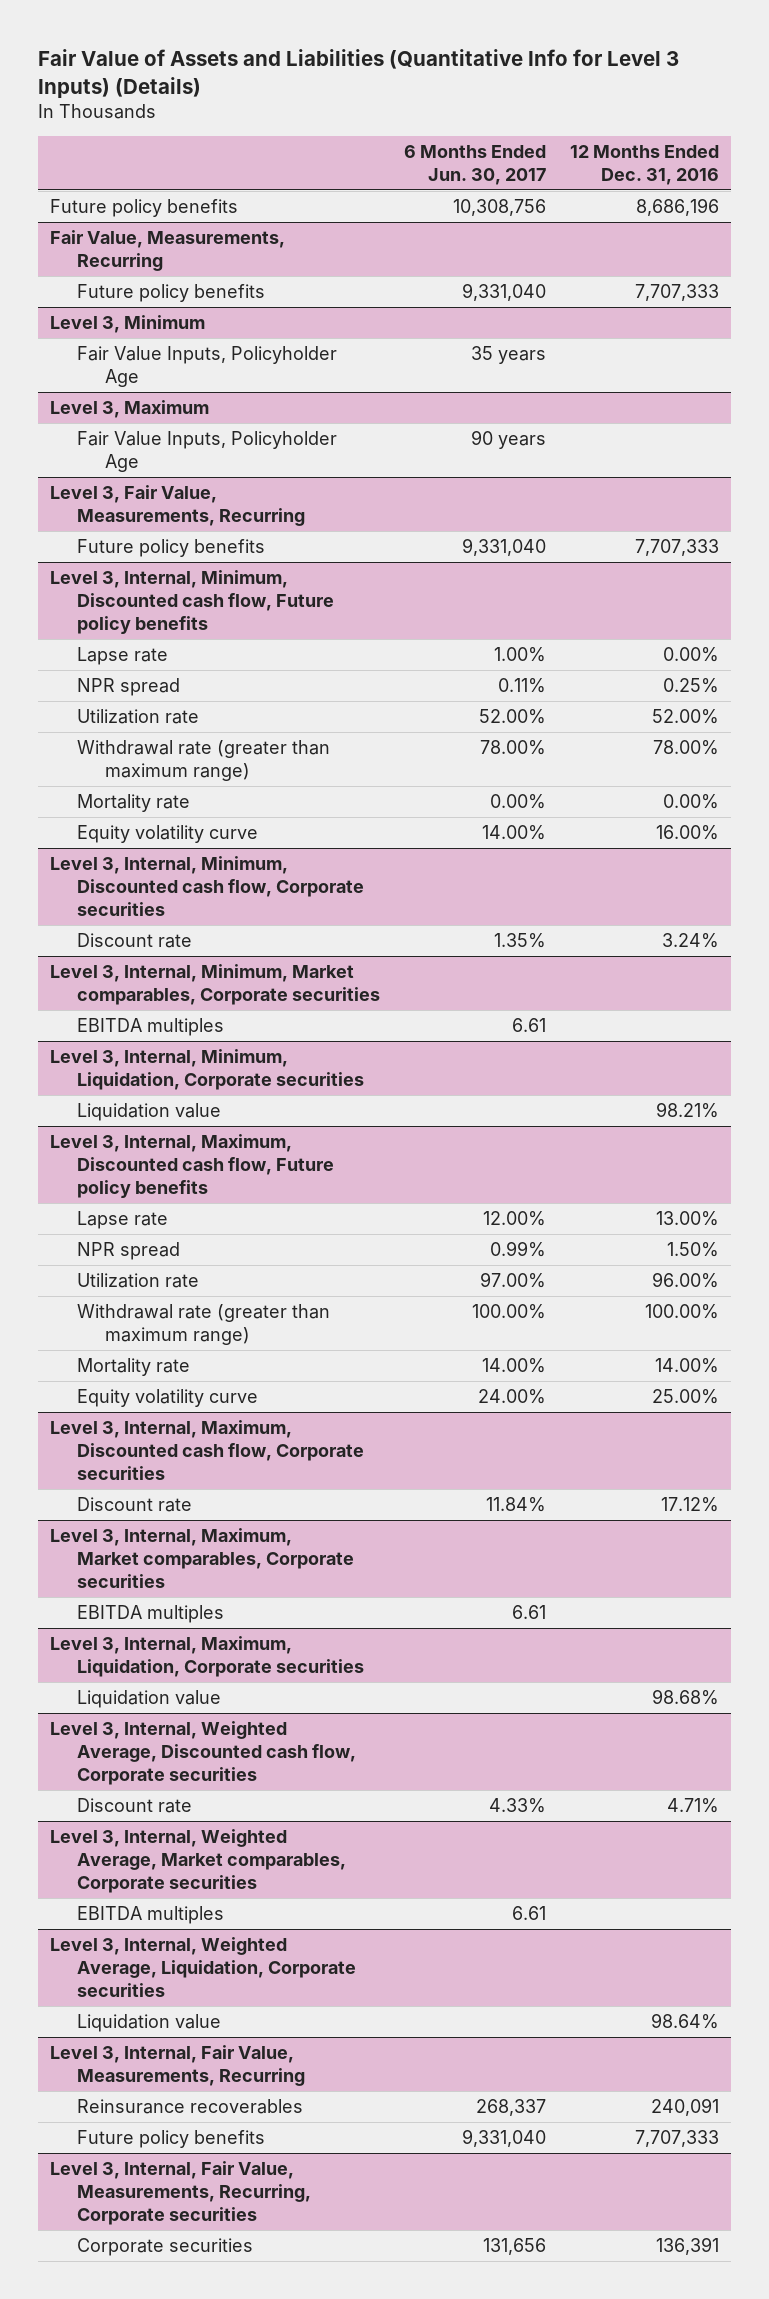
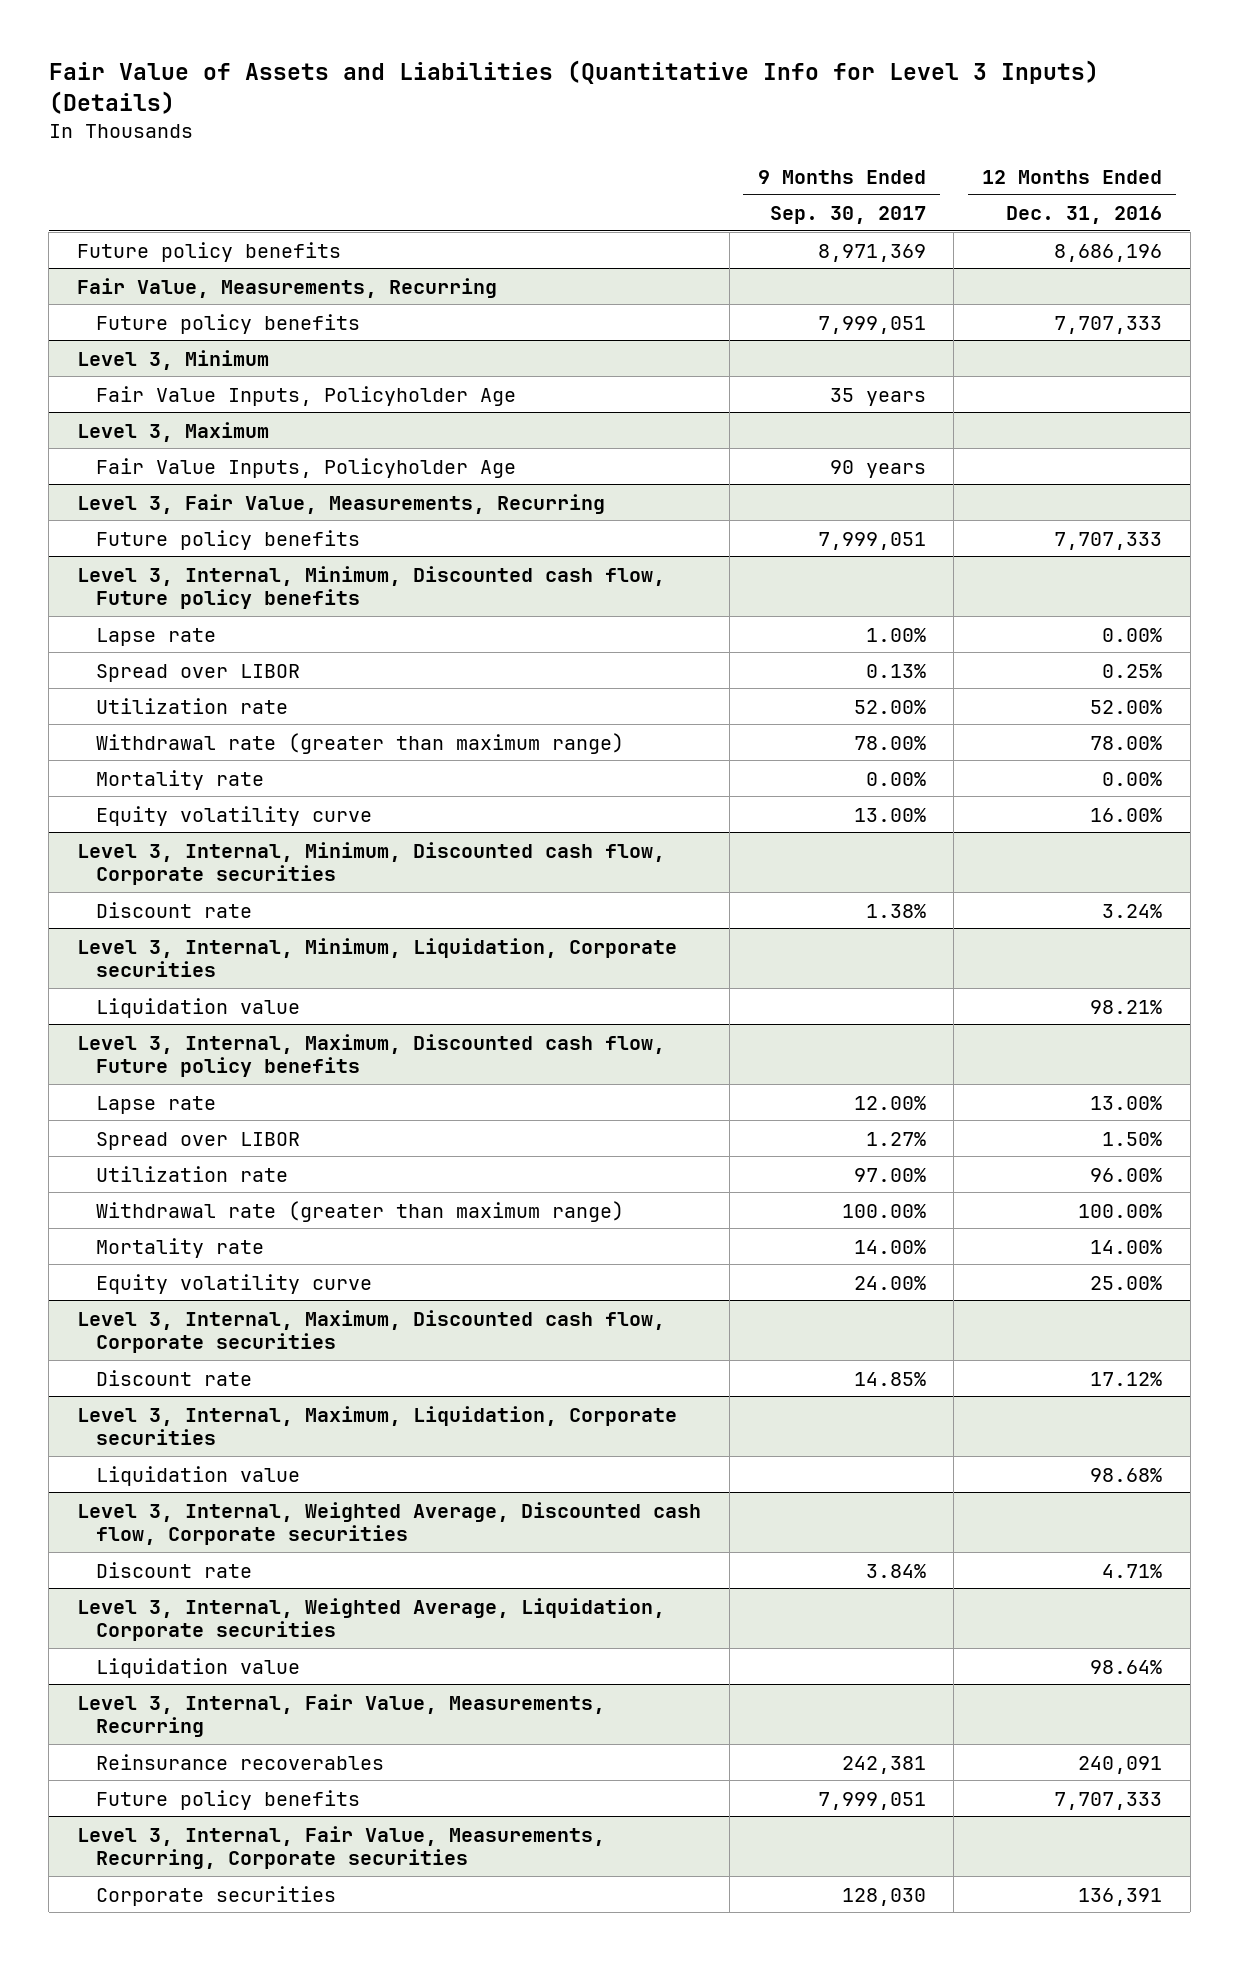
- | 6 Months Ended Jun. 30, 2017 | 12 Months Ended Dec. 31, 2016
+ | 9 Months Ended Sep. 30, 2017 | 12 Months Ended Dec. 31, 2016
@ Level 3, Internal, Minimum, Discounted cash flow, Future policy benefits
- NPR spread | 0.11% | 0.25%
+ Spread over LIBOR | 0.13% | 0.25%
- Level 3, Internal, Minimum, Market comparables, Corporate securities
- EBITDA multiples | 6.61 |
@ Level 3, Internal, Maximum, Discounted cash flow, Future policy benefits
- NPR spread | 0.99% | 1.50%
+ Spread over LIBOR | 1.27% | 1.50%
- Level 3, Internal, Maximum, Market comparables, Corporate securities
- EBITDA multiples | 6.61 |
- Level 3, Internal, Weighted Average, Market comparables, Corporate securities
- EBITDA multiples | 6.61 |

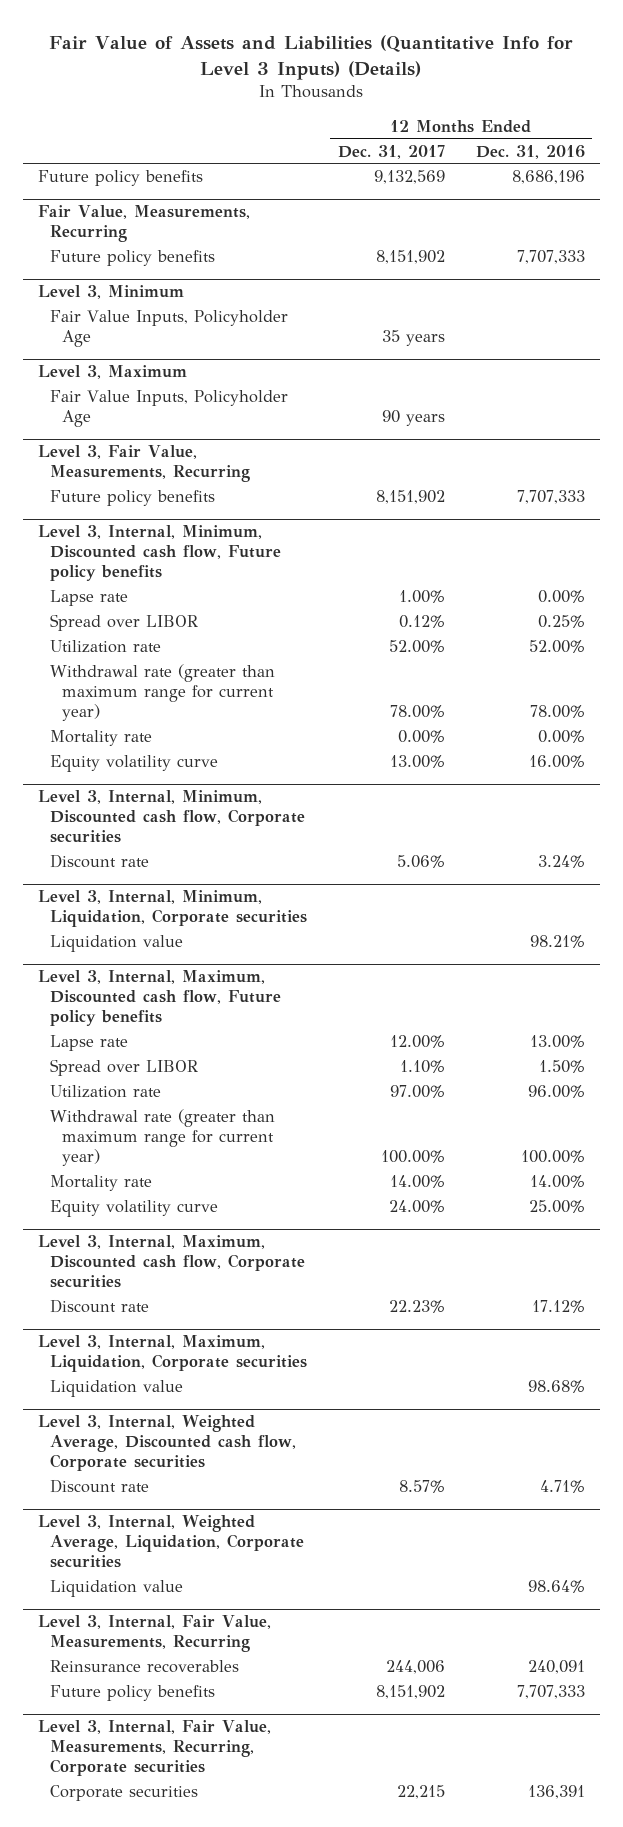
- | 9 Months Ended Sep. 30, 2017 | 12 Months Ended Dec. 31, 2016
+ | 12 Months Ended Dec. 31, 2017 | 12 Months Ended Dec. 31, 2016
@ Level 3, Internal, Minimum, Discounted cash flow, Future policy benefits
- Withdrawal rate (greater than maximum range) | 78.00% | 78.00%
+ Withdrawal rate (greater than maximum range for current year) | 78.00% | 78.00%
@ Level 3, Internal, Maximum, Discounted cash flow, Future policy benefits
- Withdrawal rate (greater than maximum range) | 100.00% | 100.00%
+ Withdrawal rate (greater than maximum range for current year) | 100.00% | 100.00%

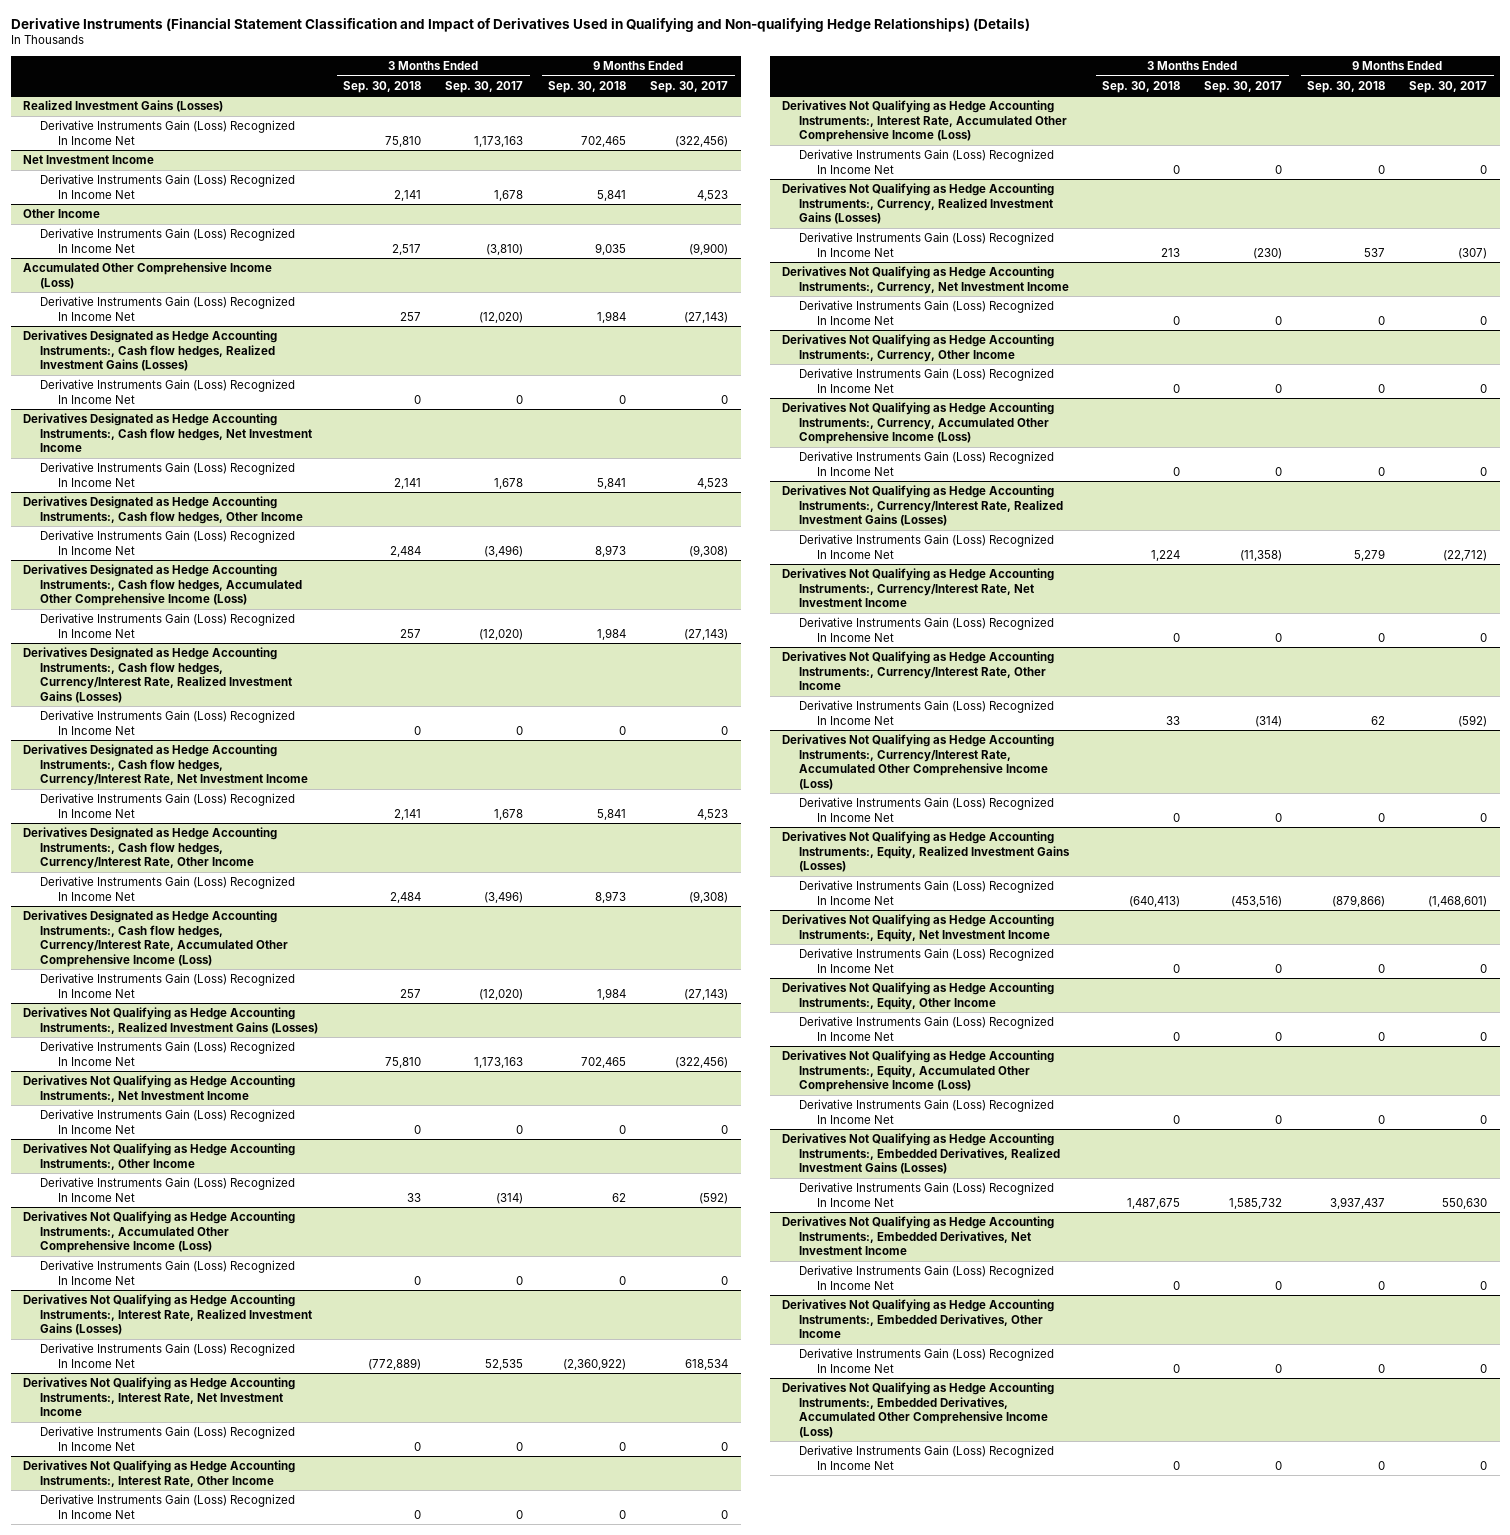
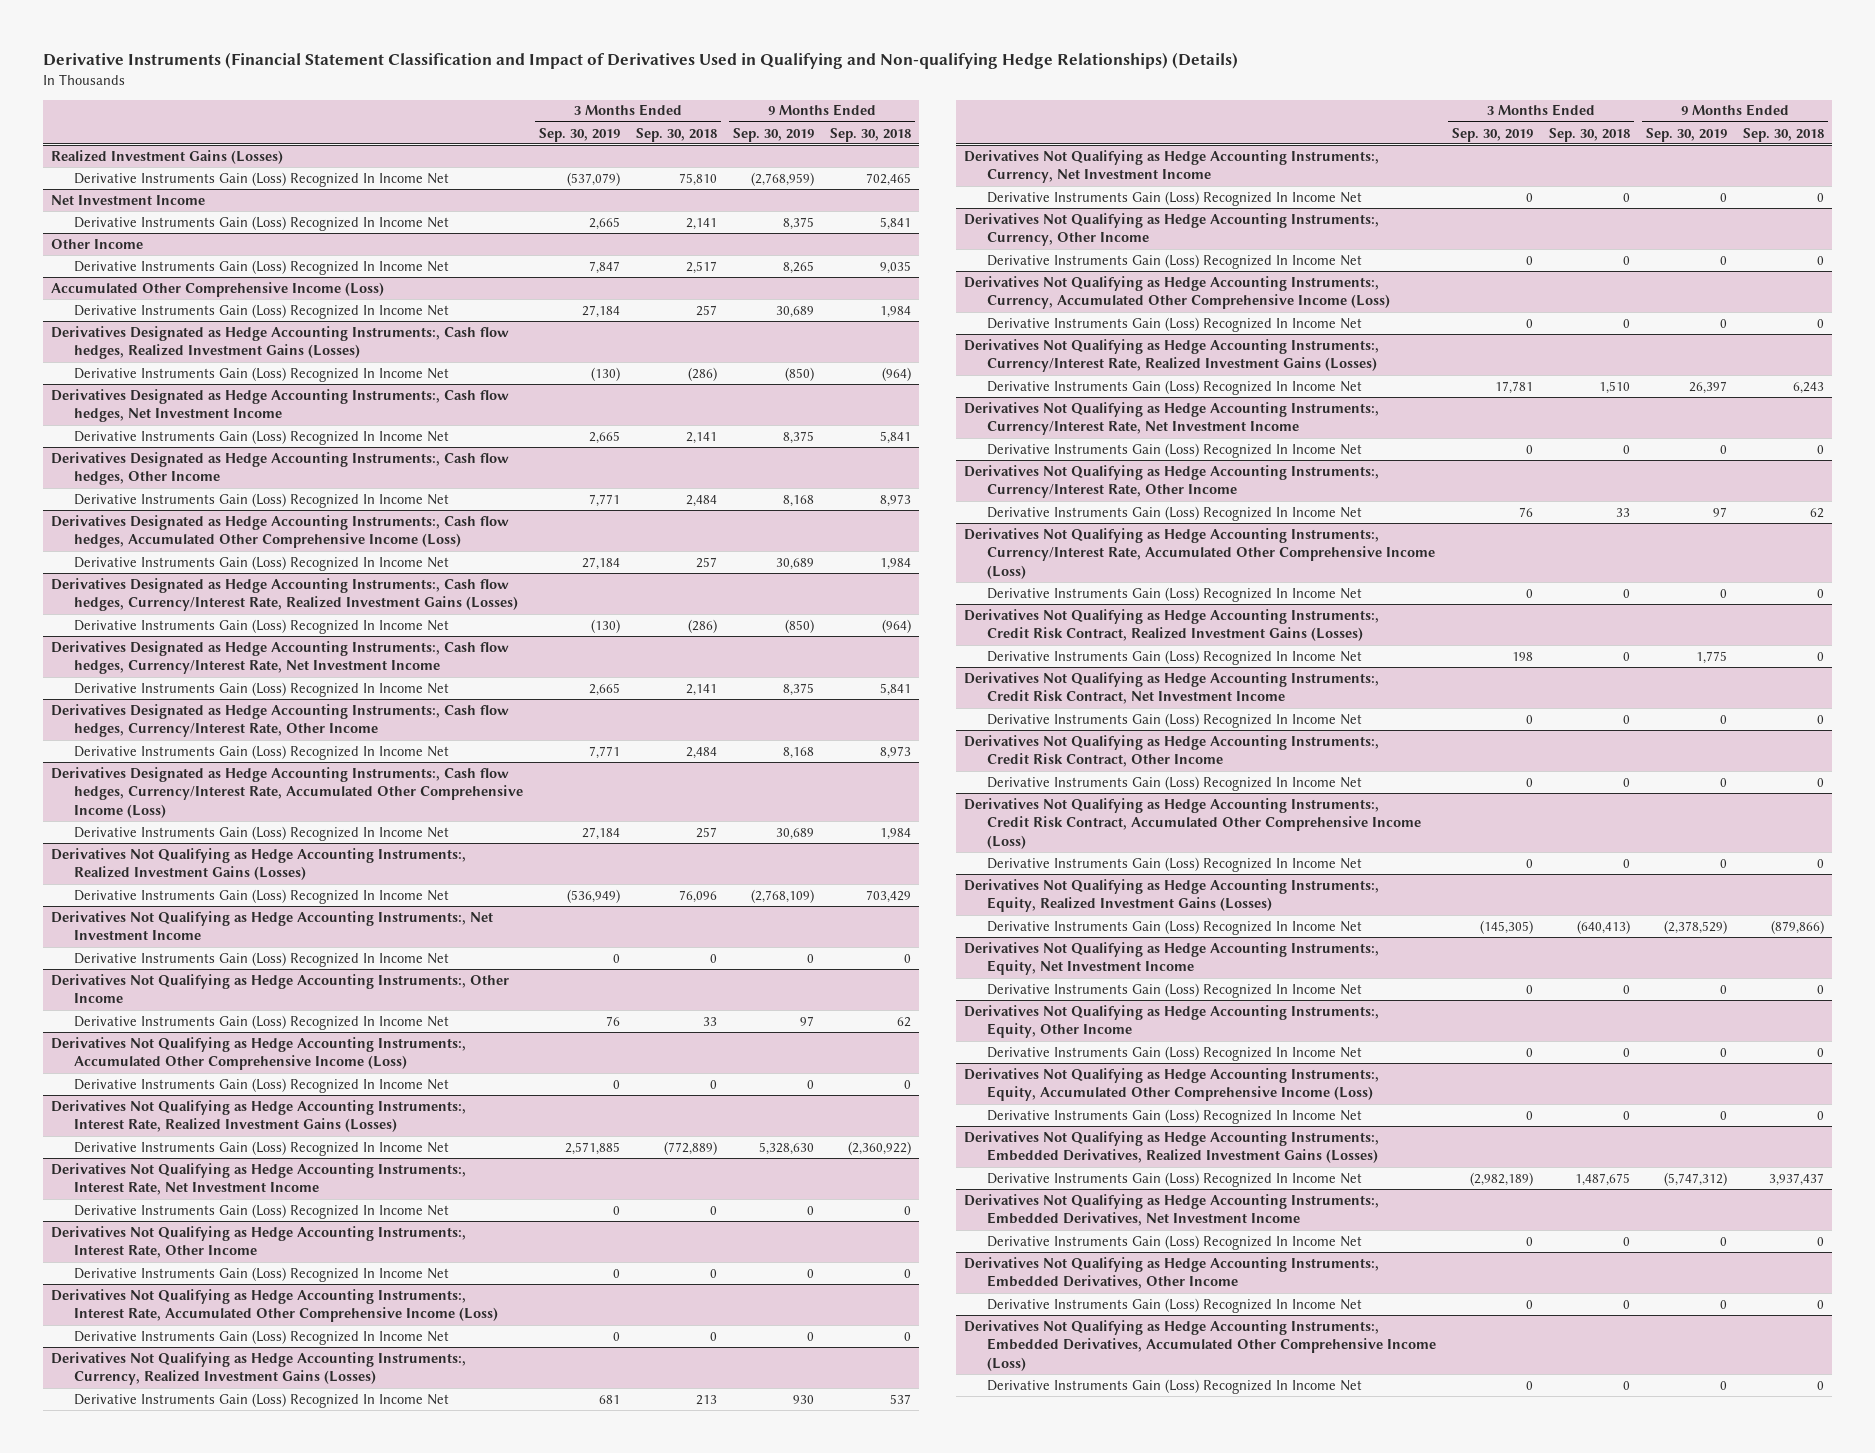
- | 3 Months Ended Sep. 30, 2018 | 3 Months Ended Sep. 30, 2017 | 9 Months Ended Sep. 30, 2018 | 9 Months Ended Sep. 30, 2017
+ | 3 Months Ended Sep. 30, 2019 | 3 Months Ended Sep. 30, 2018 | 9 Months Ended Sep. 30, 2019 | 9 Months Ended Sep. 30, 2018
@ Derivatives Designated as Hedge Accounting Instruments:, Cash flow hedges, Realized Investment Gains (Losses)
- Derivative Instruments Gain (Loss) Recognized In Income Net | 0 | 0 | 0 | 0
+ Derivative Instruments Gain (Loss) Recognized In Income Net | (130) | (286) | (850) | (964)
@ Derivatives Designated as Hedge Accounting Instruments:, Cash flow hedges, Currency/Interest Rate, Realized Investment Gains (Losses)
- Derivative Instruments Gain (Loss) Recognized In Income Net | 0 | 0 | 0 | 0
+ Derivative Instruments Gain (Loss) Recognized In Income Net | (130) | (286) | (850) | (964)
@ Derivatives Not Qualifying as Hedge Accounting Instruments:, Realized Investment Gains (Losses)
- Derivative Instruments Gain (Loss) Recognized In Income Net | 75,810 | 1,173,163 | 702,465 | (322,456)
+ Derivative Instruments Gain (Loss) Recognized In Income Net | (536,949) | 76,096 | (2,768,109) | 703,429
@ Derivatives Not Qualifying as Hedge Accounting Instruments:, Currency/Interest Rate, Realized Investment Gains (Losses)
- Derivative Instruments Gain (Loss) Recognized In Income Net | 1,224 | (11,358) | 5,279 | (22,712)
+ Derivative Instruments Gain (Loss) Recognized In Income Net | 17,781 | 1,510 | 26,397 | 6,243
+ Derivatives Not Qualifying as Hedge Accounting Instruments:, Credit Risk Contract, Realized Investment Gains (Losses)
+ Derivative Instruments Gain (Loss) Recognized In Income Net | 198 | 0 | 1,775 | 0
+ Derivatives Not Qualifying as Hedge Accounting Instruments:, Credit Risk Contract, Net Investment Income
+ Derivative Instruments Gain (Loss) Recognized In Income Net | 0 | 0 | 0 | 0
+ Derivatives Not Qualifying as Hedge Accounting Instruments:, Credit Risk Contract, Other Income
+ Derivative Instruments Gain (Loss) Recognized In Income Net | 0 | 0 | 0 | 0
+ Derivatives Not Qualifying as Hedge Accounting Instruments:, Credit Risk Contract, Accumulated Other Comprehensive Income (Loss)
+ Derivative Instruments Gain (Loss) Recognized In Income Net | 0 | 0 | 0 | 0

